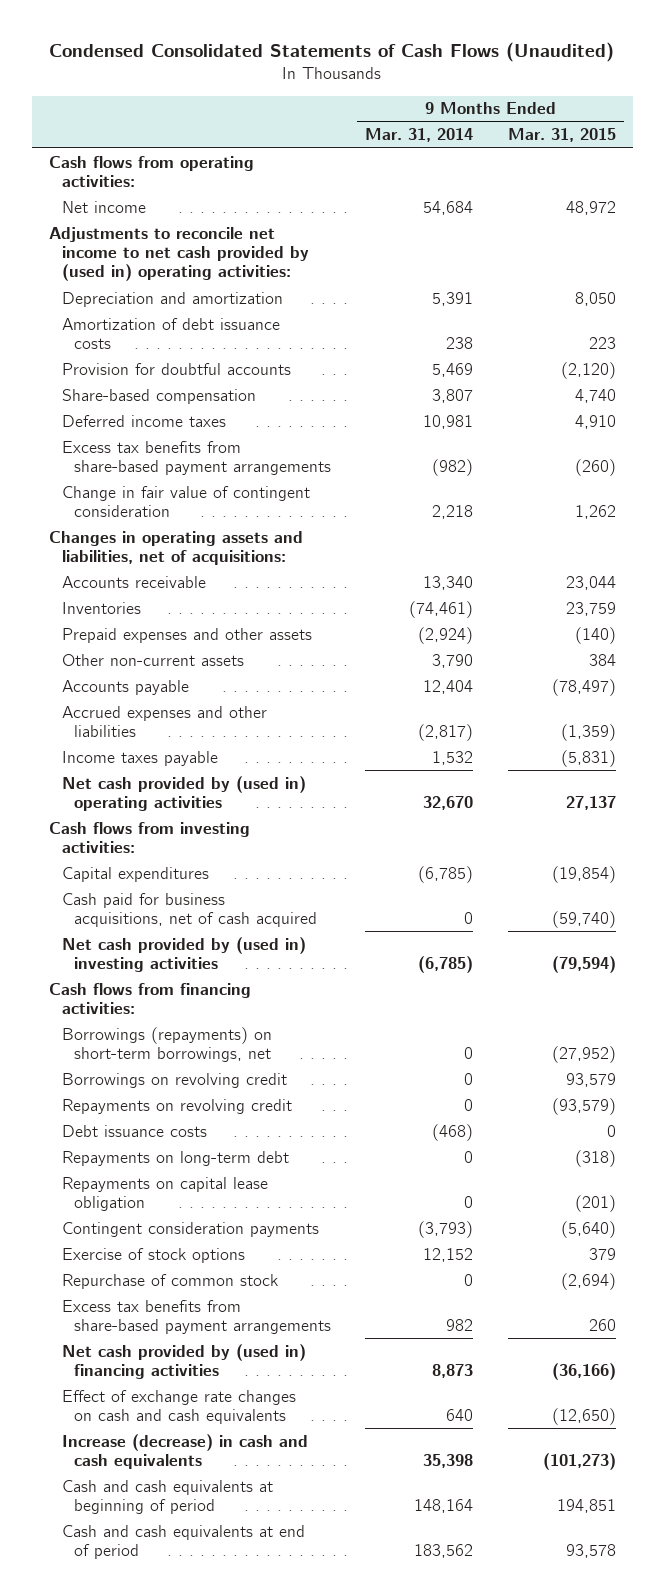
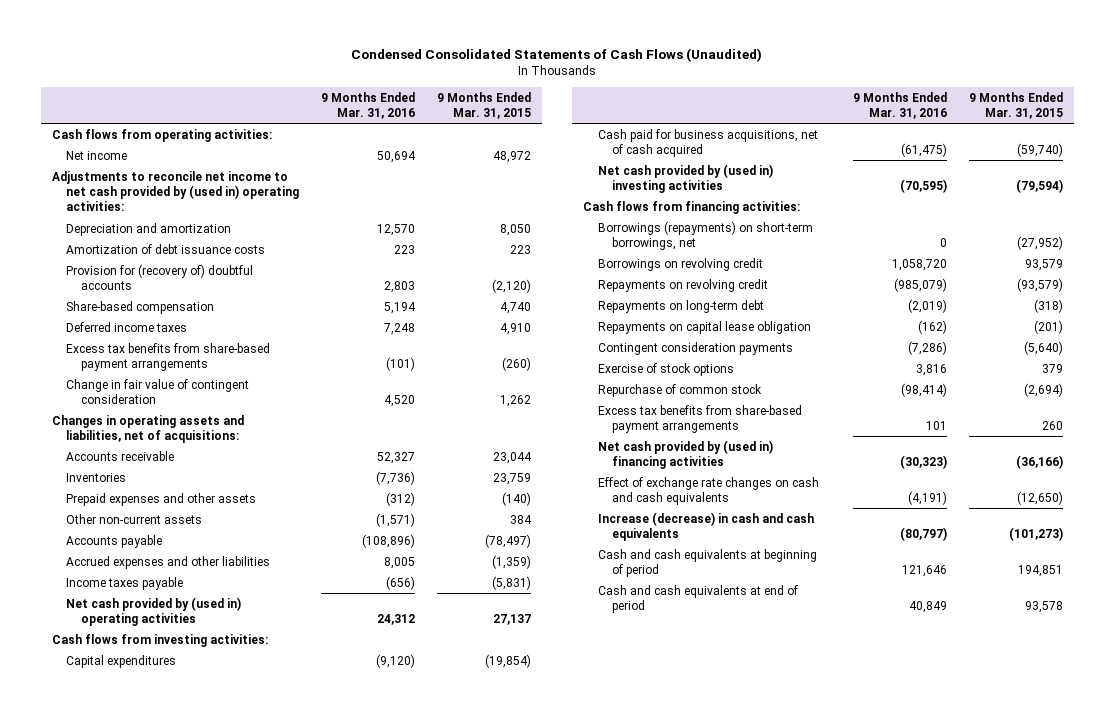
- | 9 Months Ended Mar. 31, 2014 | 9 Months Ended Mar. 31, 2015
+ | 9 Months Ended Mar. 31, 2016 | 9 Months Ended Mar. 31, 2015
- Provision for doubtful accounts | 5,469 | (2,120)
+ Provision for (recovery of) doubtful accounts | 2,803 | (2,120)
- Debt issuance costs | (468) | 0

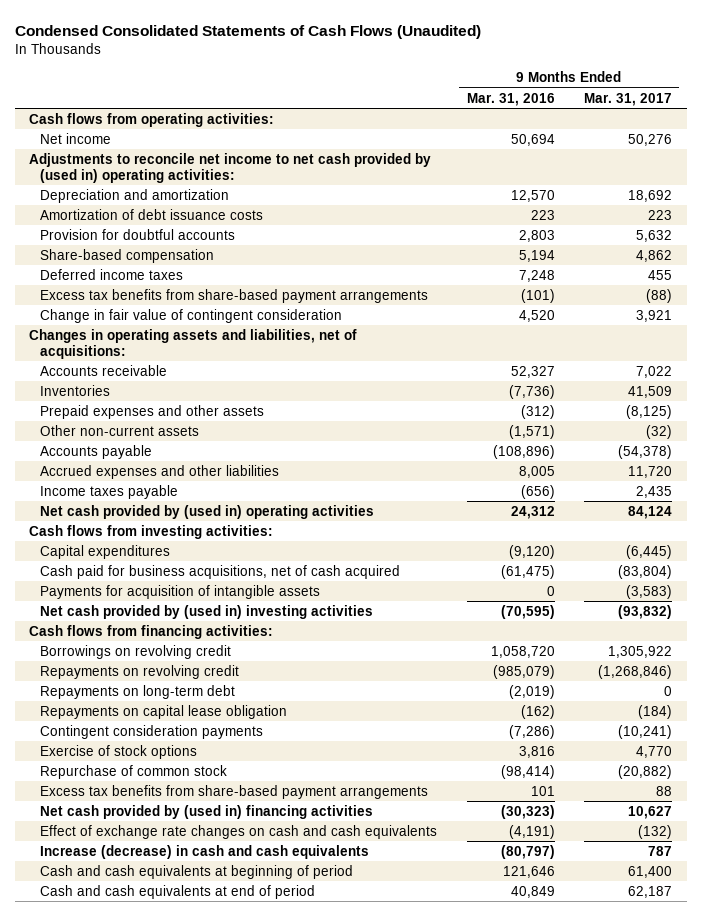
- | 9 Months Ended Mar. 31, 2016 | 9 Months Ended Mar. 31, 2015
+ | 9 Months Ended Mar. 31, 2016 | 9 Months Ended Mar. 31, 2017
- Provision for (recovery of) doubtful accounts | 2,803 | (2,120)
+ Provision for doubtful accounts | 2,803 | 5,632
+ Payments for acquisition of intangible assets | 0 | (3,583)
- Borrowings (repayments) on short-term borrowings, net | 0 | (27,952)

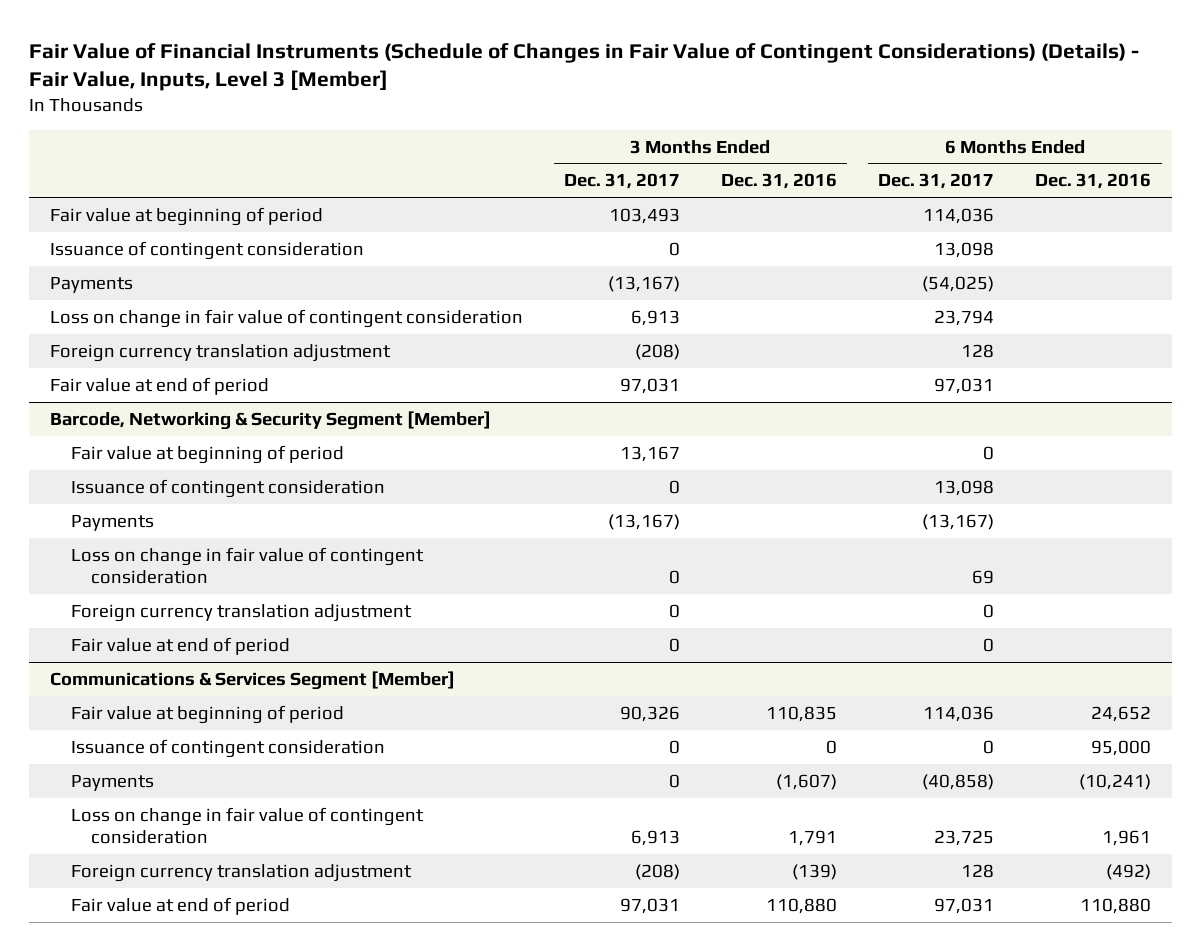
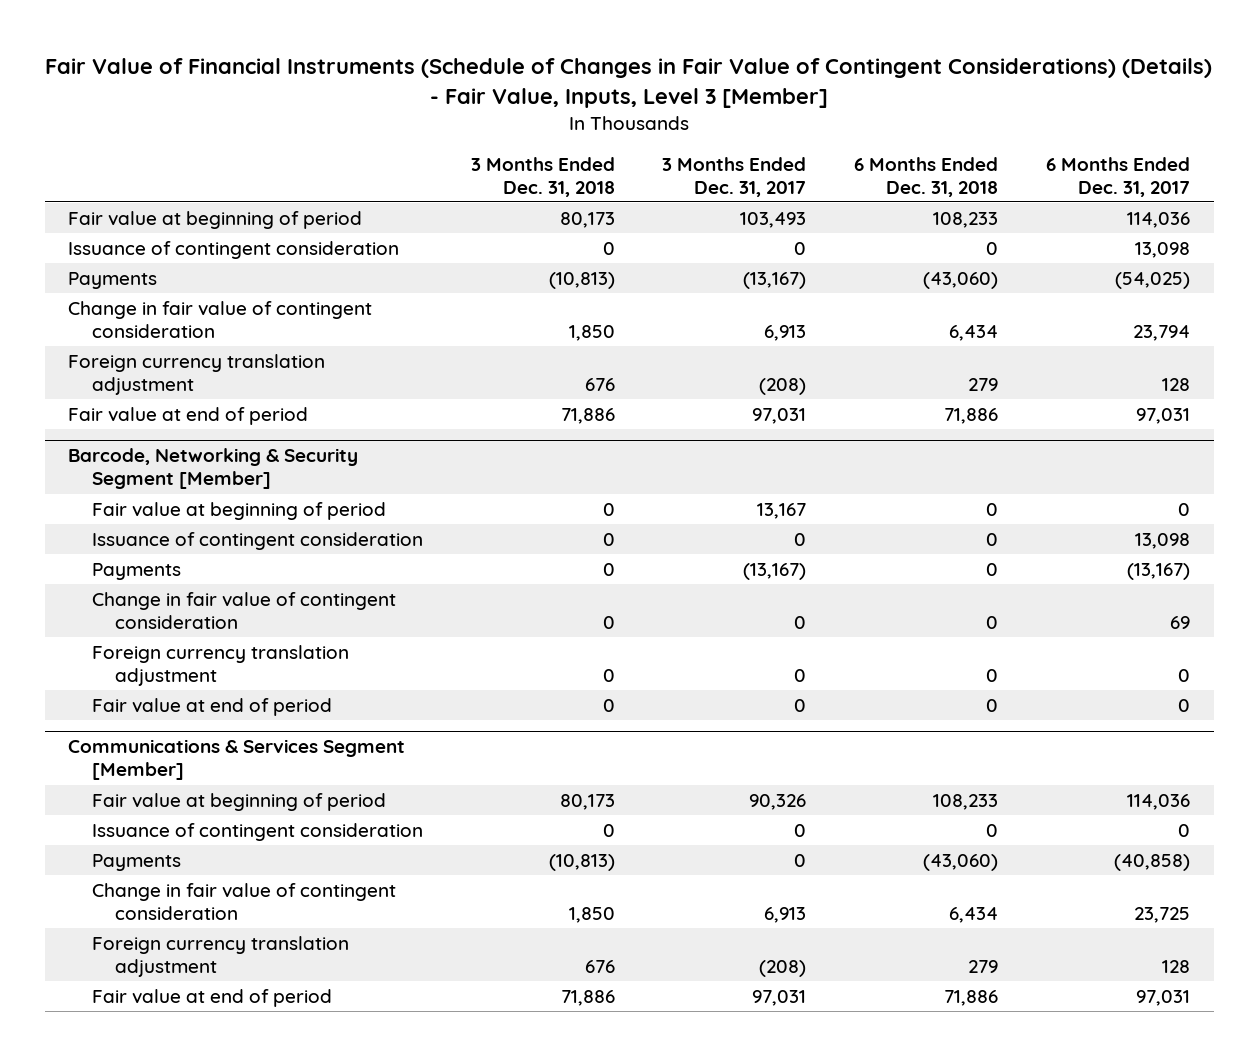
- | 3 Months Ended Dec. 31, 2017 | 3 Months Ended Dec. 31, 2016 | 6 Months Ended Dec. 31, 2017 | 6 Months Ended Dec. 31, 2016
+ | 3 Months Ended Dec. 31, 2018 | 3 Months Ended Dec. 31, 2017 | 6 Months Ended Dec. 31, 2018 | 6 Months Ended Dec. 31, 2017
- Loss on change in fair value of contingent consideration | 6,913 | | 23,794 |
+ Change in fair value of contingent consideration | 1,850 | 6,913 | 6,434 | 23,794
@ Barcode, Networking & Security Segment [Member]
- Loss on change in fair value of contingent consideration | 0 | | 69 |
+ Change in fair value of contingent consideration | 0 | 0 | 0 | 69
@ Communications & Services Segment [Member]
- Loss on change in fair value of contingent consideration | 6,913 | 1,791 | 23,725 | 1,961
+ Change in fair value of contingent consideration | 1,850 | 6,913 | 6,434 | 23,725

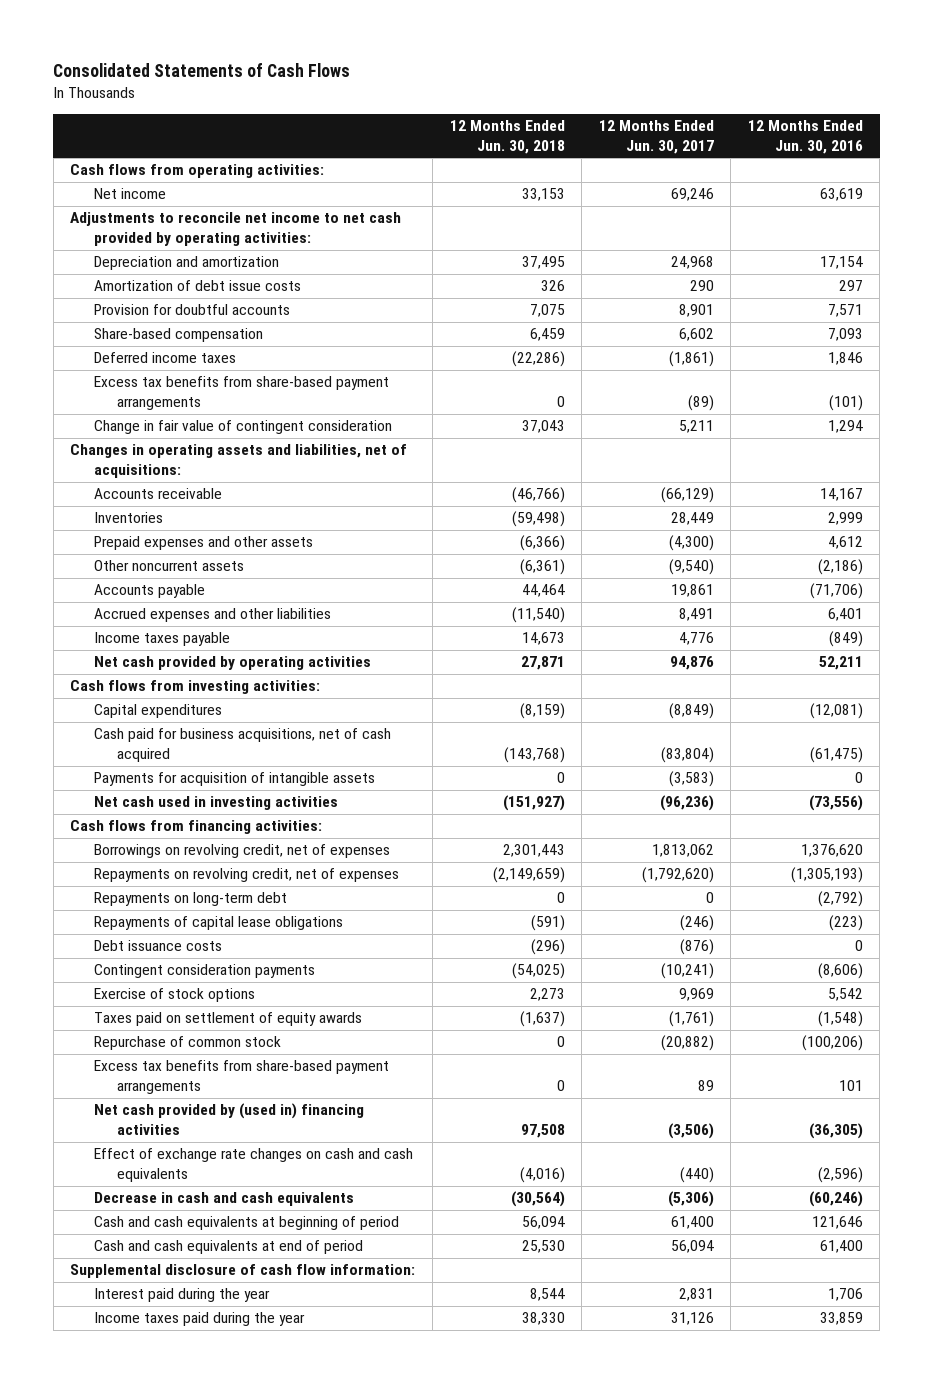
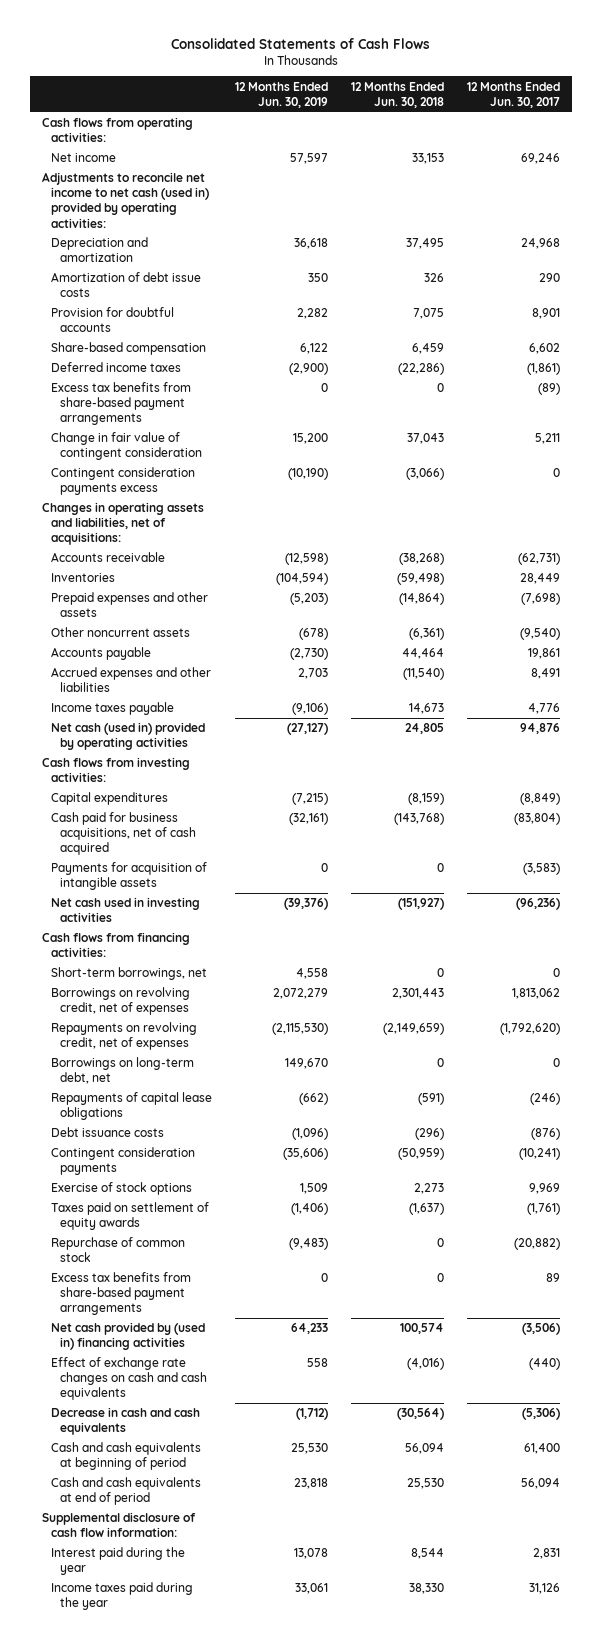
- | 12 Months Ended Jun. 30, 2018 | 12 Months Ended Jun. 30, 2017 | 12 Months Ended Jun. 30, 2016
+ | 12 Months Ended Jun. 30, 2019 | 12 Months Ended Jun. 30, 2018 | 12 Months Ended Jun. 30, 2017
- Adjustments to reconcile net income to net cash provided by operating activities:
+ Adjustments to reconcile net income to net cash (used in) provided by operating activities:
+ Contingent consideration payments excess | (10,190) | (3,066) | 0
- Accounts receivable | (46,766) | (66,129) | 14,167
+ Accounts receivable | (12,598) | (38,268) | (62,731)
- Prepaid expenses and other assets | (6,366) | (4,300) | 4,612
+ Prepaid expenses and other assets | (5,203) | (14,864) | (7,698)
- Net cash provided by operating activities | 27,871 | 94,876 | 52,211
+ Net cash (used in) provided by operating activities | (27,127) | 24,805 | 94,876
+ Short-term borrowings, net | 4,558 | 0 | 0
- Repayments on long-term debt | 0 | 0 | (2,792)
+ Borrowings on long-term debt, net | 149,670 | 0 | 0
- Contingent consideration payments | (54,025) | (10,241) | (8,606)
+ Contingent consideration payments | (35,606) | (50,959) | (10,241)
- Net cash provided by (used in) financing activities | 97,508 | (3,506) | (36,305)
+ Net cash provided by (used in) financing activities | 64,233 | 100,574 | (3,506)

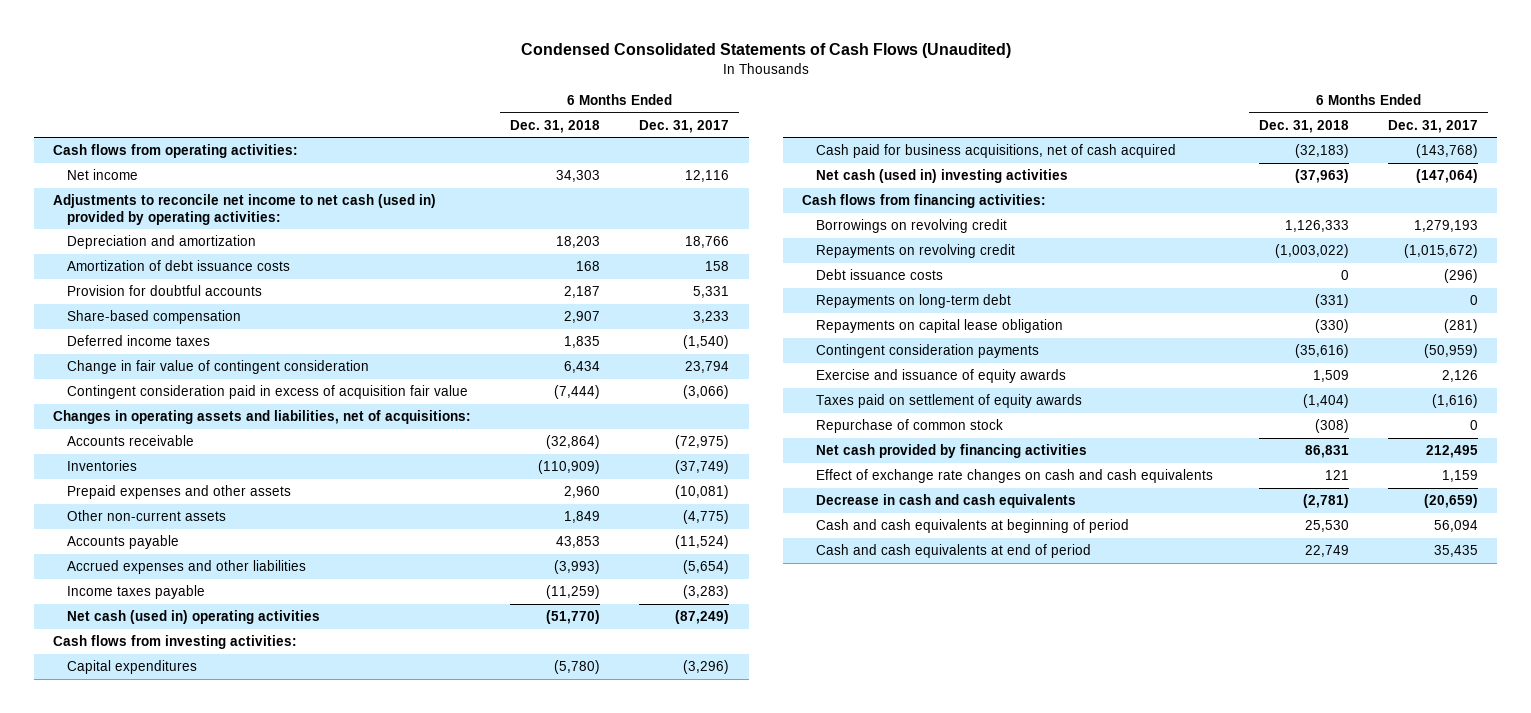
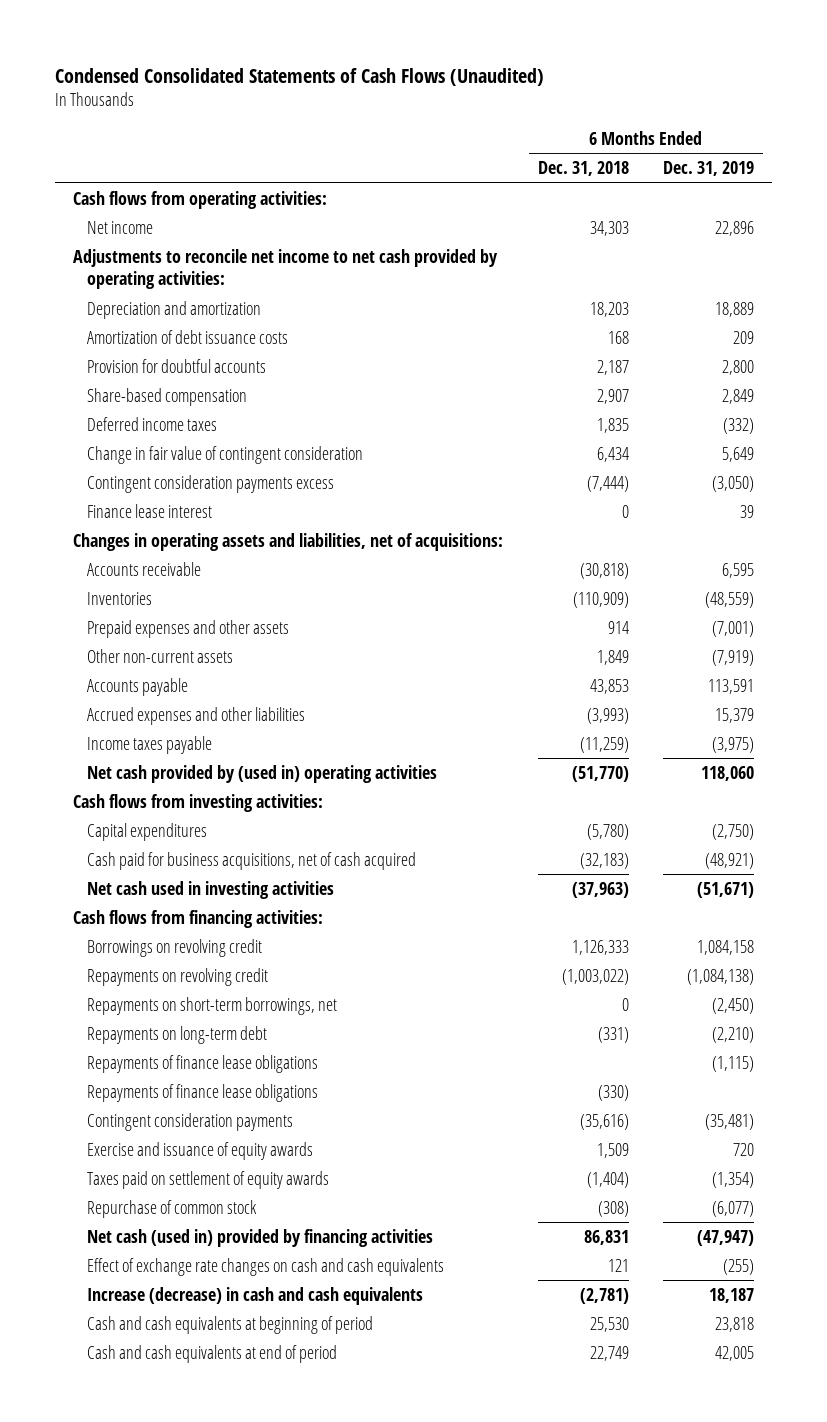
- | 6 Months Ended Dec. 31, 2018 | 6 Months Ended Dec. 31, 2017
+ | 6 Months Ended Dec. 31, 2018 | 6 Months Ended Dec. 31, 2019
- Adjustments to reconcile net income to net cash (used in) provided by operating activities:
+ Adjustments to reconcile net income to net cash provided by operating activities:
- Contingent consideration paid in excess of acquisition fair value | (7,444) | (3,066)
+ Contingent consideration payments excess | (7,444) | (3,050)
+ Finance lease interest | 0 | 39
- Accounts receivable | (32,864) | (72,975)
+ Accounts receivable | (30,818) | 6,595
- Prepaid expenses and other assets | 2,960 | (10,081)
+ Prepaid expenses and other assets | 914 | (7,001)
- Net cash (used in) operating activities | (51,770) | (87,249)
+ Net cash provided by (used in) operating activities | (51,770) | 118,060
- Net cash (used in) investing activities | (37,963) | (147,064)
+ Net cash used in investing activities | (37,963) | (51,671)
- Debt issuance costs | 0 | (296)
+ Repayments on short-term borrowings, net | 0 | (2,450)
- Repayments on capital lease obligation | (330) | (281)
+ Repayments of finance lease obligations | | (1,115)
+ Repayments of finance lease obligations | (330) |
- Net cash provided by financing activities | 86,831 | 212,495
+ Net cash (used in) provided by financing activities | 86,831 | (47,947)
- Decrease in cash and cash equivalents | (2,781) | (20,659)
+ Increase (decrease) in cash and cash equivalents | (2,781) | 18,187

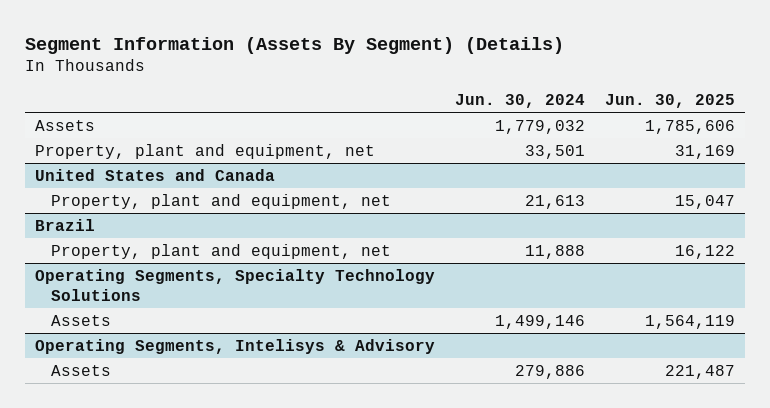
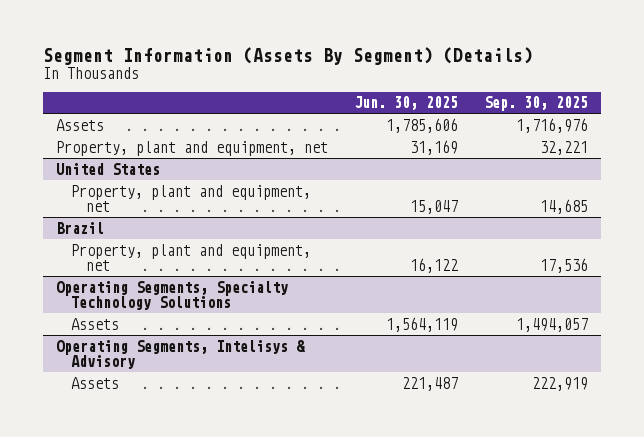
- | Jun. 30, 2024 | Jun. 30, 2025
+ | Jun. 30, 2025 | Sep. 30, 2025
- United States and Canada
+ United States

